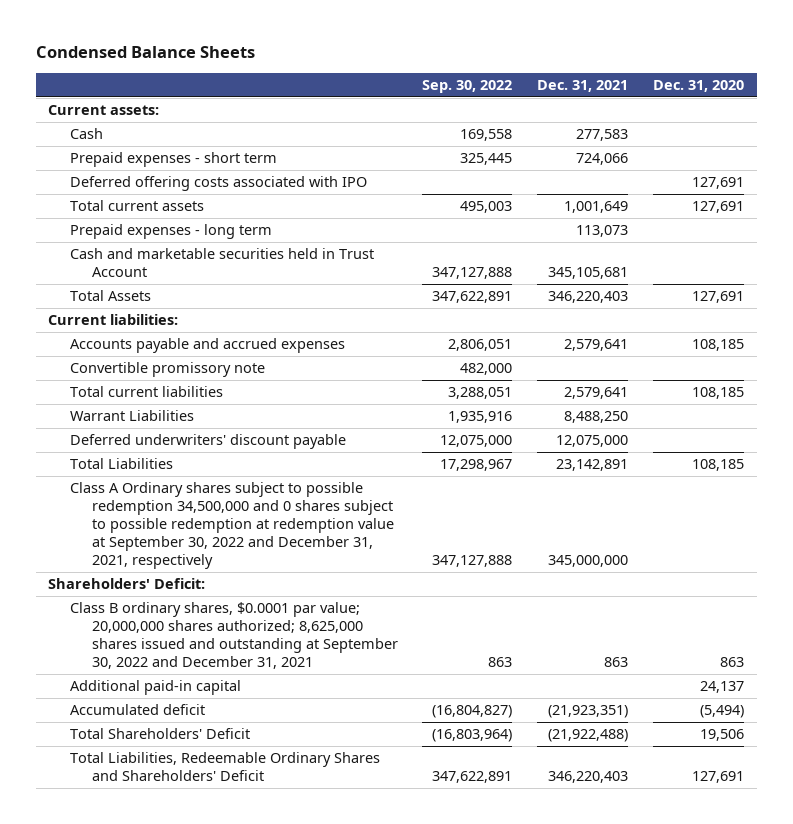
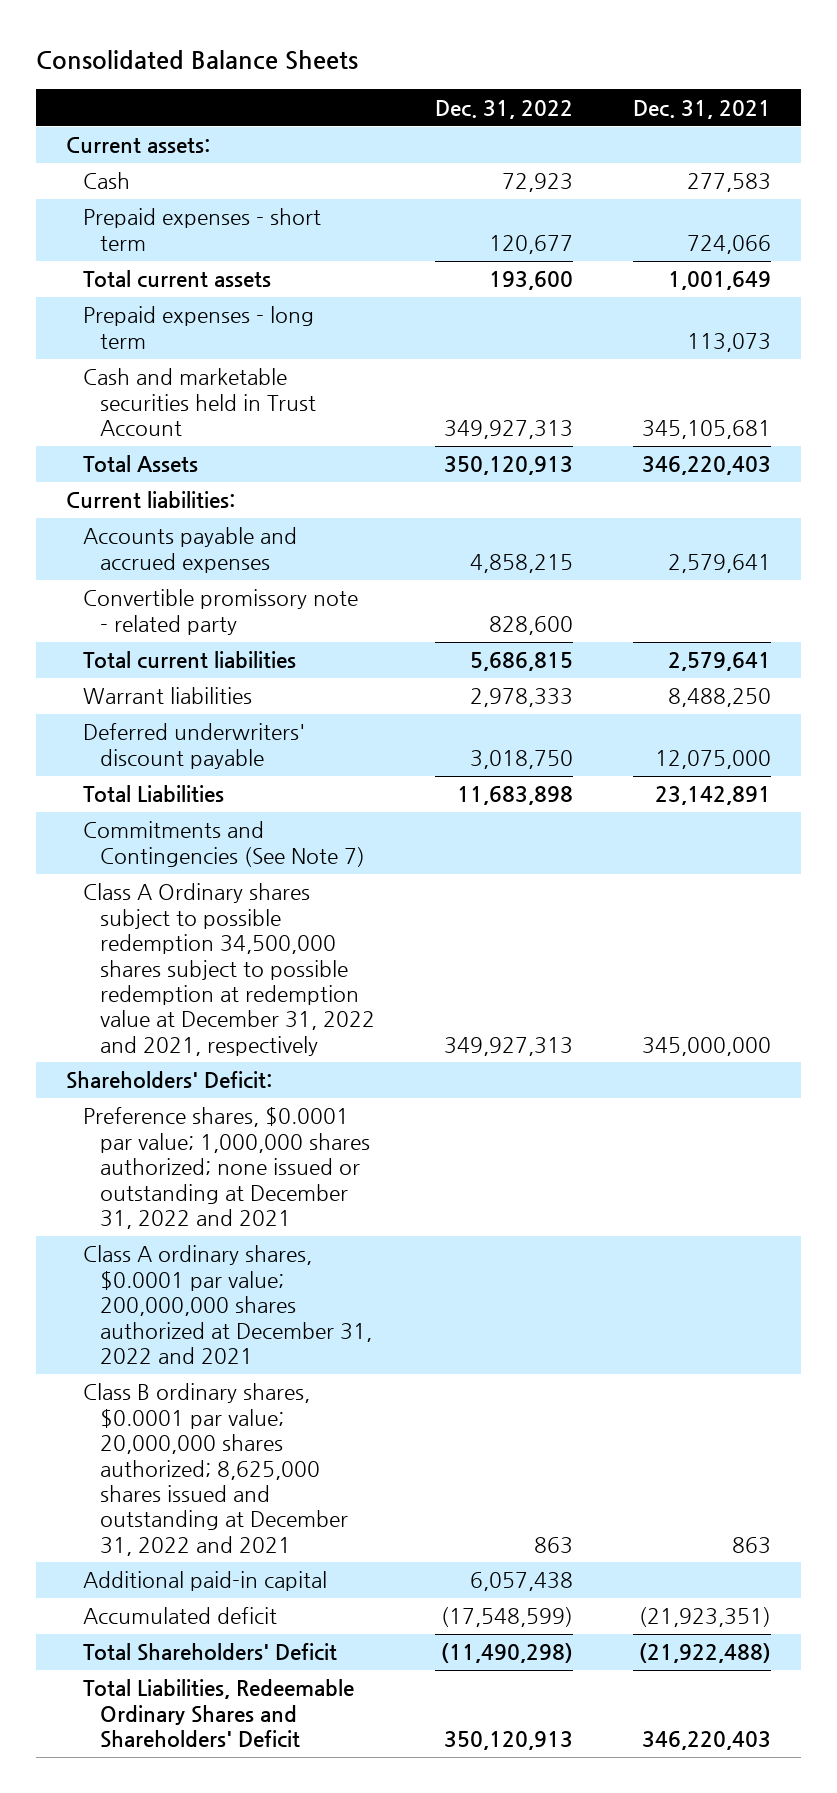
- Condensed Balance Sheets
+ Consolidated Balance Sheets
- | Sep. 30, 2022 | Dec. 31, 2021 | Dec. 31, 2020
+ | Dec. 31, 2022 | Dec. 31, 2021
- Deferred offering costs associated with IPO | | | 127,691
- Convertible promissory note | 482,000 | |
+ Convertible promissory note - related party | 828,600 |
- Warrant Liabilities | 1,935,916 | 8,488,250 |
+ Warrant liabilities | 2,978,333 | 8,488,250
- Class A Ordinary shares subject to possible redemption 34,500,000 and 0 shares subject to possible redemption at redemption value at September 30, 2022 and December 31, 2021, respectively | 347,127,888 | 345,000,000 |
+ Commitments and Contingencies (See Note 7)
+ Class A Ordinary shares subject to possible redemption 34,500,000 shares subject to possible redemption at redemption value at December 31, 2022 and 2021, respectively | 349,927,313 | 345,000,000
- Class B ordinary shares, $0.0001 par value; 20,000,000 shares authorized; 8,625,000 shares issued and outstanding at September 30, 2022 and December 31, 2021 | 863 | 863 | 863
+ Preference shares, $0.0001 par value; 1,000,000 shares authorized; none issued or outstanding at December 31, 2022 and 2021
+ Class A ordinary shares, $0.0001 par value; 200,000,000 shares authorized at December 31, 2022 and 2021
+ Class B ordinary shares, $0.0001 par value; 20,000,000 shares authorized; 8,625,000 shares issued and outstanding at December 31, 2022 and 2021 | 863 | 863

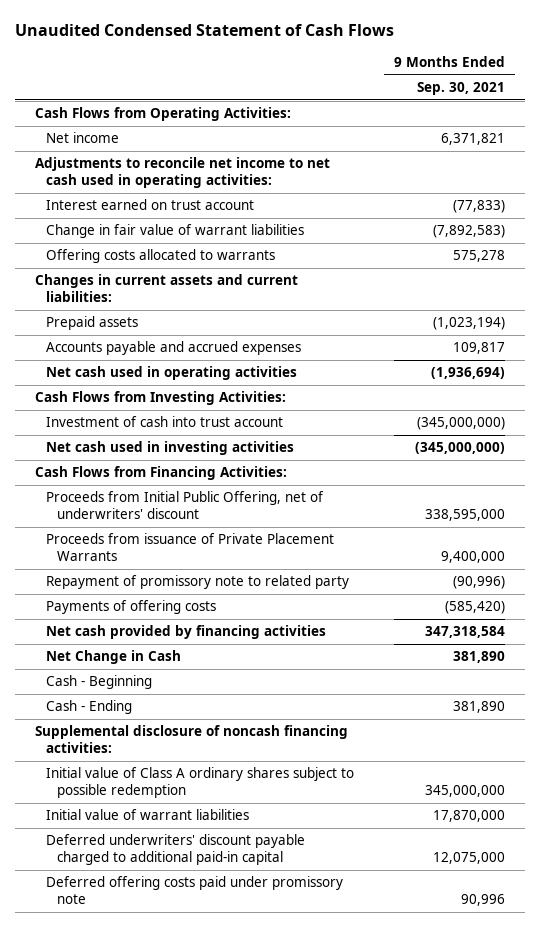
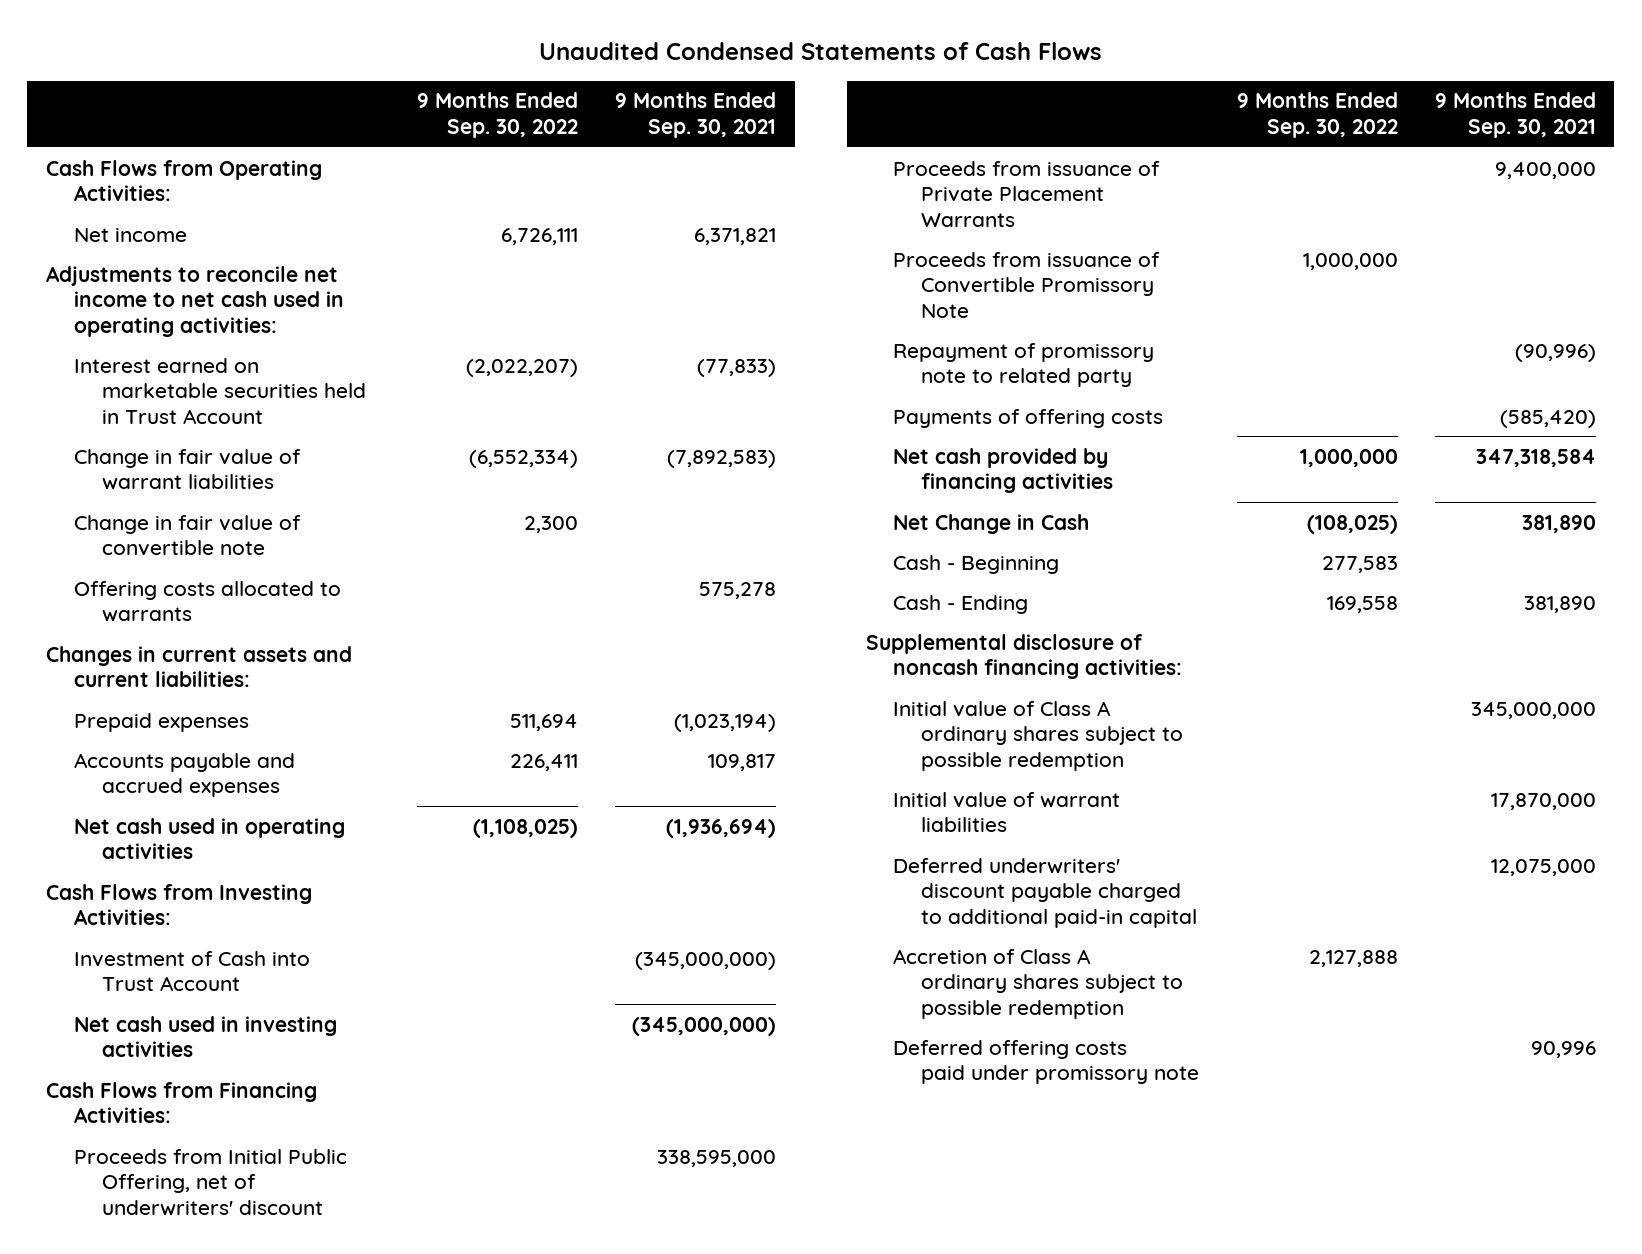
- Unaudited Condensed Statement of Cash Flows
+ Unaudited Condensed Statements of Cash Flows
- | 9 Months Ended Sep. 30, 2021
+ | 9 Months Ended Sep. 30, 2022 | 9 Months Ended Sep. 30, 2021
- Interest earned on trust account | (77,833)
+ Interest earned on marketable securities held in Trust Account | (2,022,207) | (77,833)
+ Change in fair value of convertible note | 2,300 |
- Prepaid assets | (1,023,194)
+ Prepaid expenses | 511,694 | (1,023,194)
- Investment of cash into trust account | (345,000,000)
+ Investment of Cash into Trust Account | | (345,000,000)
+ Proceeds from issuance of Convertible Promissory Note | 1,000,000 |
+ Accretion of Class A ordinary shares subject to possible redemption | 2,127,888 |

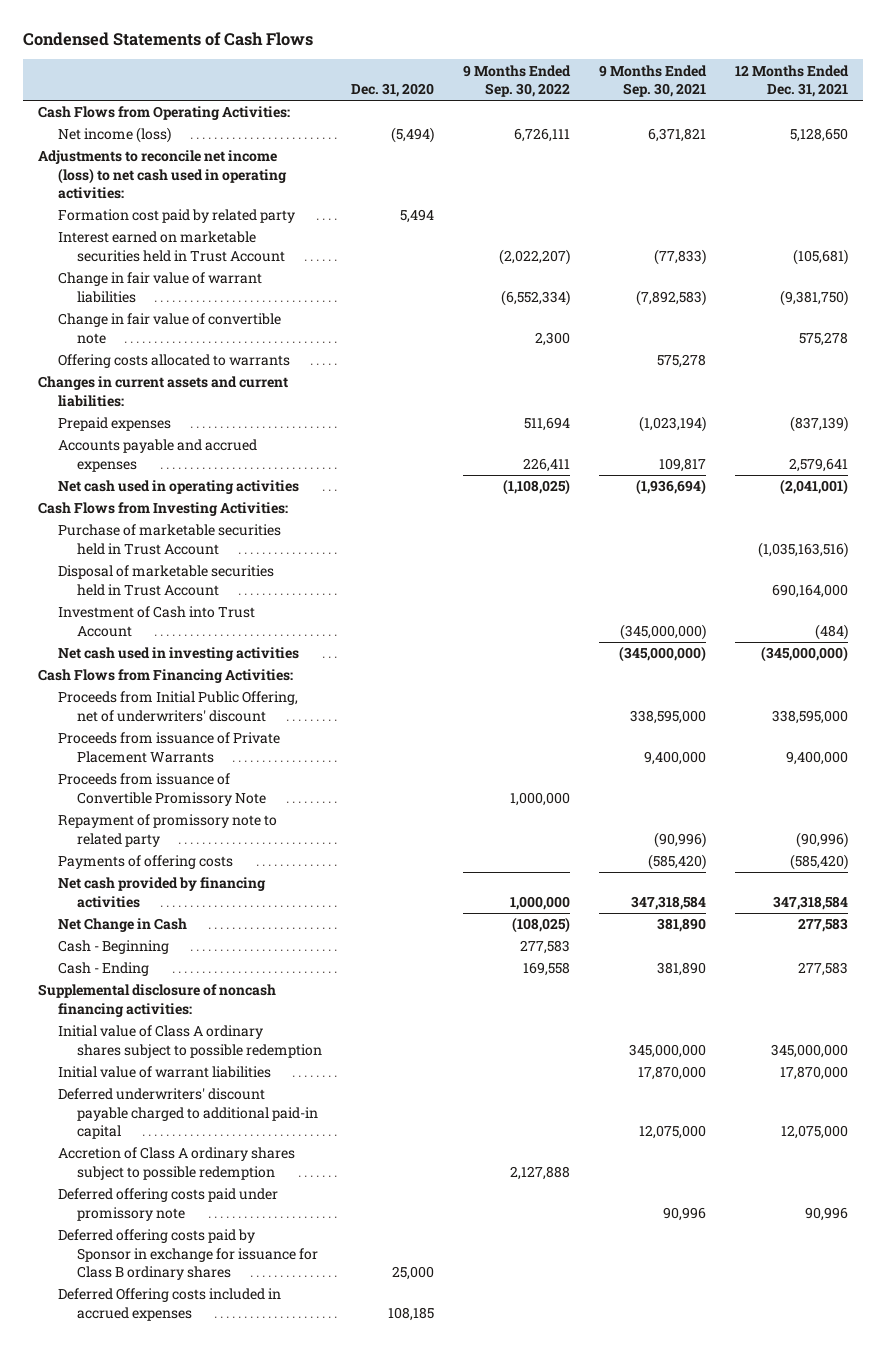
- Unaudited Condensed Statements of Cash Flows
+ Condensed Statements of Cash Flows
- | 9 Months Ended Sep. 30, 2022 | 9 Months Ended Sep. 30, 2021
+ | Dec. 31, 2020 | 9 Months Ended Sep. 30, 2022 | 9 Months Ended Sep. 30, 2021 | 12 Months Ended Dec. 31, 2021
- Net income | 6,726,111 | 6,371,821
- Adjustments to reconcile net income to net cash used in operating activities:
+ Net income (loss) | (5,494) | 6,726,111 | 6,371,821 | 5,128,650
+ Adjustments to reconcile net income (loss) to net cash used in operating activities:
+ Formation cost paid by related party | 5,494 | | |
+ Purchase of marketable securities held in Trust Account | | | | (1,035,163,516)
+ Disposal of marketable securities held in Trust Account | | | | 690,164,000
+ Deferred offering costs paid by Sponsor in exchange for issuance for Class B ordinary shares | 25,000 | | |
+ Deferred Offering costs included in accrued expenses | 108,185 | | |

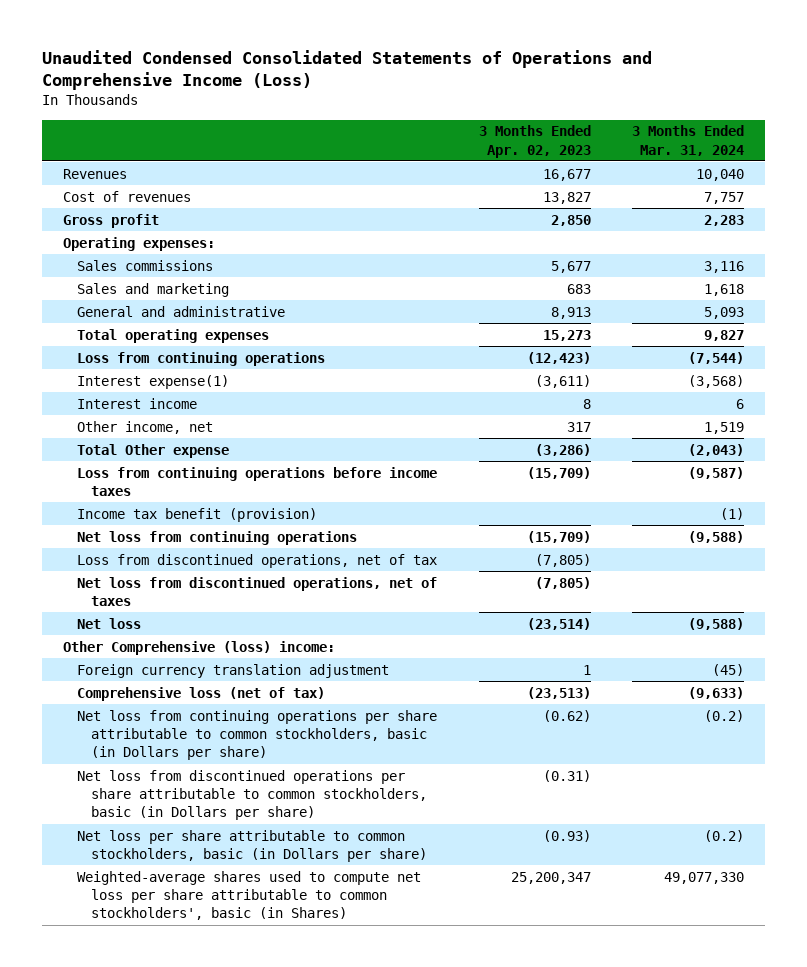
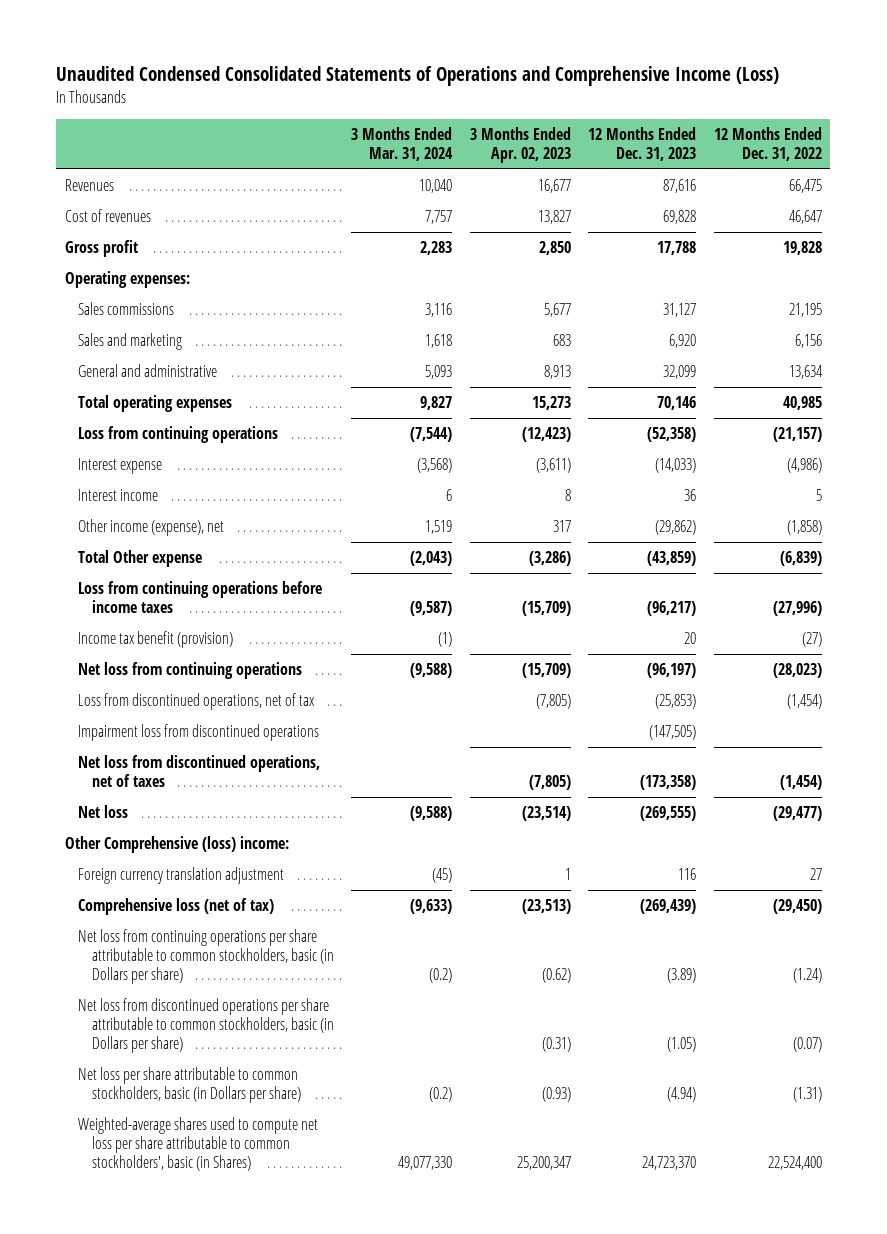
- | 3 Months Ended Apr. 02, 2023 | 3 Months Ended Mar. 31, 2024
+ | 3 Months Ended Mar. 31, 2024 | 3 Months Ended Apr. 02, 2023 | 12 Months Ended Dec. 31, 2023 | 12 Months Ended Dec. 31, 2022
- Interest expense(1) | (3,611) | (3,568)
+ Interest expense | (3,568) | (3,611) | (14,033) | (4,986)
- Other income, net | 317 | 1,519
+ Other income (expense), net | 1,519 | 317 | (29,862) | (1,858)
+ Impairment loss from discontinued operations | | | (147,505) |

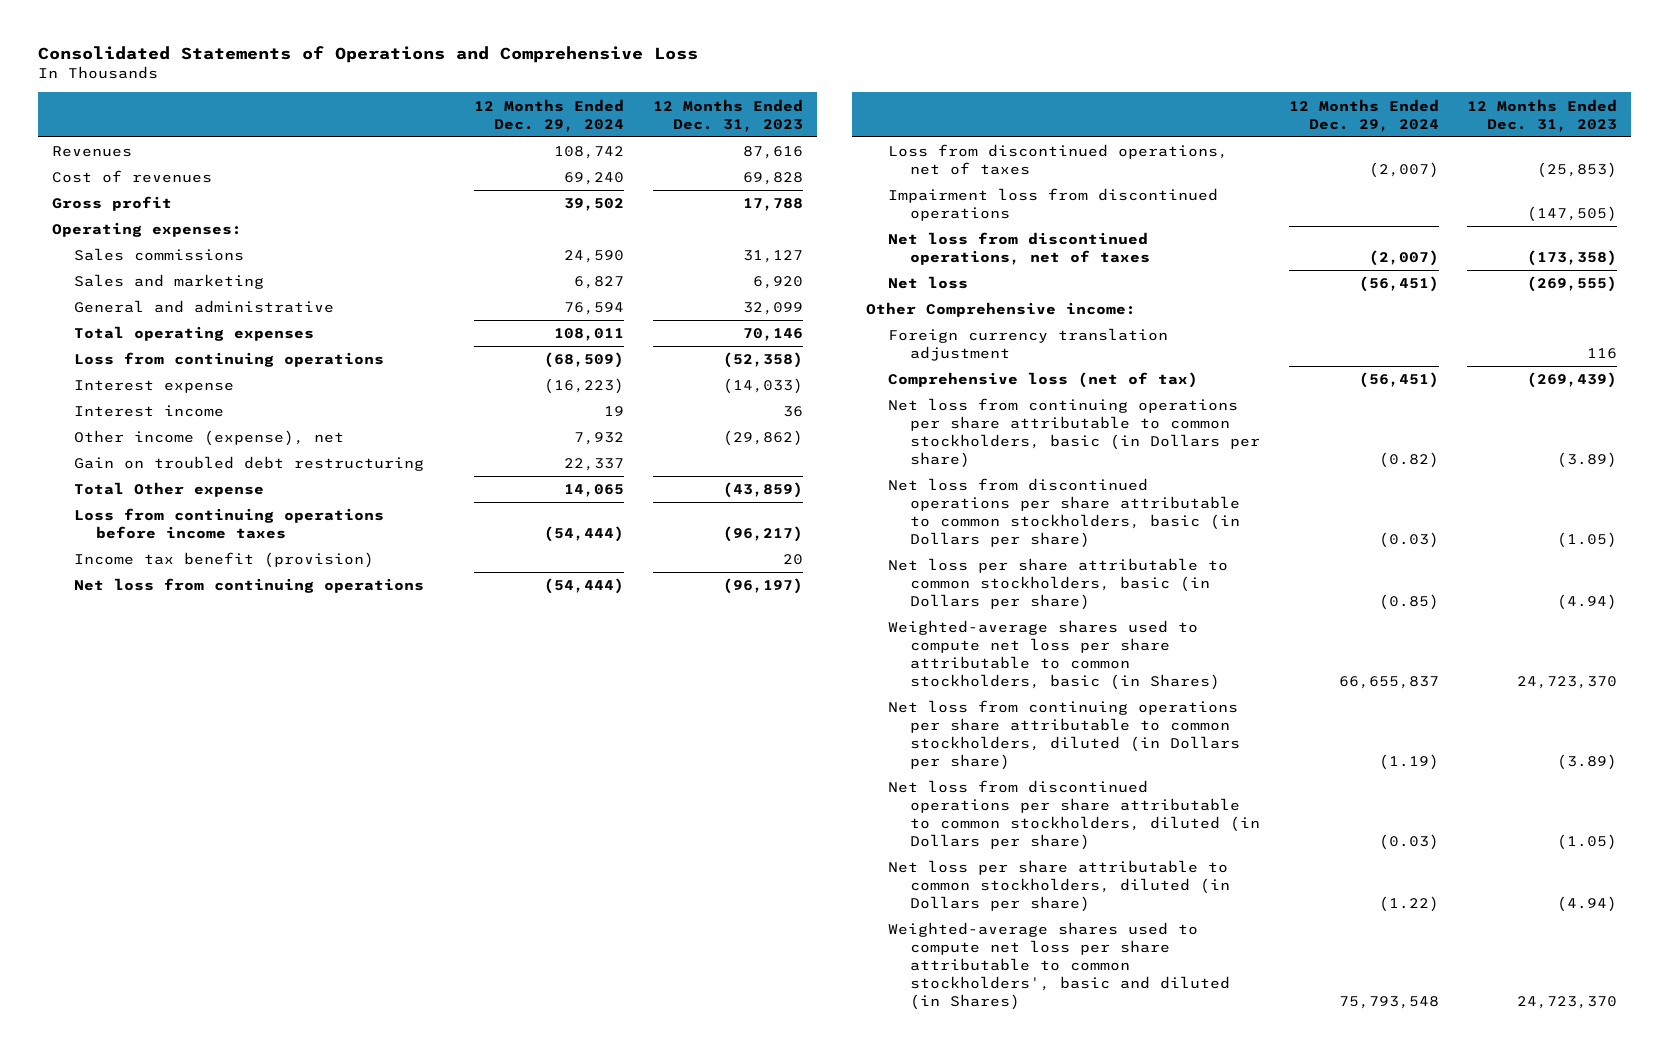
- Unaudited Condensed Consolidated Statements of Operations and Comprehensive Income (Loss)
+ Consolidated Statements of Operations and Comprehensive Loss
- | 3 Months Ended Mar. 31, 2024 | 3 Months Ended Apr. 02, 2023 | 12 Months Ended Dec. 31, 2023 | 12 Months Ended Dec. 31, 2022
+ | 12 Months Ended Dec. 29, 2024 | 12 Months Ended Dec. 31, 2023
+ Gain on troubled debt restructuring | 22,337 |
- Loss from discontinued operations, net of tax | | (7,805) | (25,853) | (1,454)
+ Loss from discontinued operations, net of taxes | (2,007) | (25,853)
- Other Comprehensive (loss) income:
+ Other Comprehensive income:
- Weighted-average shares used to compute net loss per share attributable to common stockholders', basic (in Shares) | 49,077,330 | 25,200,347 | 24,723,370 | 22,524,400
+ Weighted-average shares used to compute net loss per share attributable to common stockholders, basic (in Shares) | 66,655,837 | 24,723,370
+ Net loss from continuing operations per share attributable to common stockholders, diluted (in Dollars per share) | (1.19) | (3.89)
+ Net loss from discontinued operations per share attributable to common stockholders, diluted (in Dollars per share) | (0.03) | (1.05)
+ Net loss per share attributable to common stockholders, diluted (in Dollars per share) | (1.22) | (4.94)
+ Weighted-average shares used to compute net loss per share attributable to common stockholders', basic and diluted (in Shares) | 75,793,548 | 24,723,370

